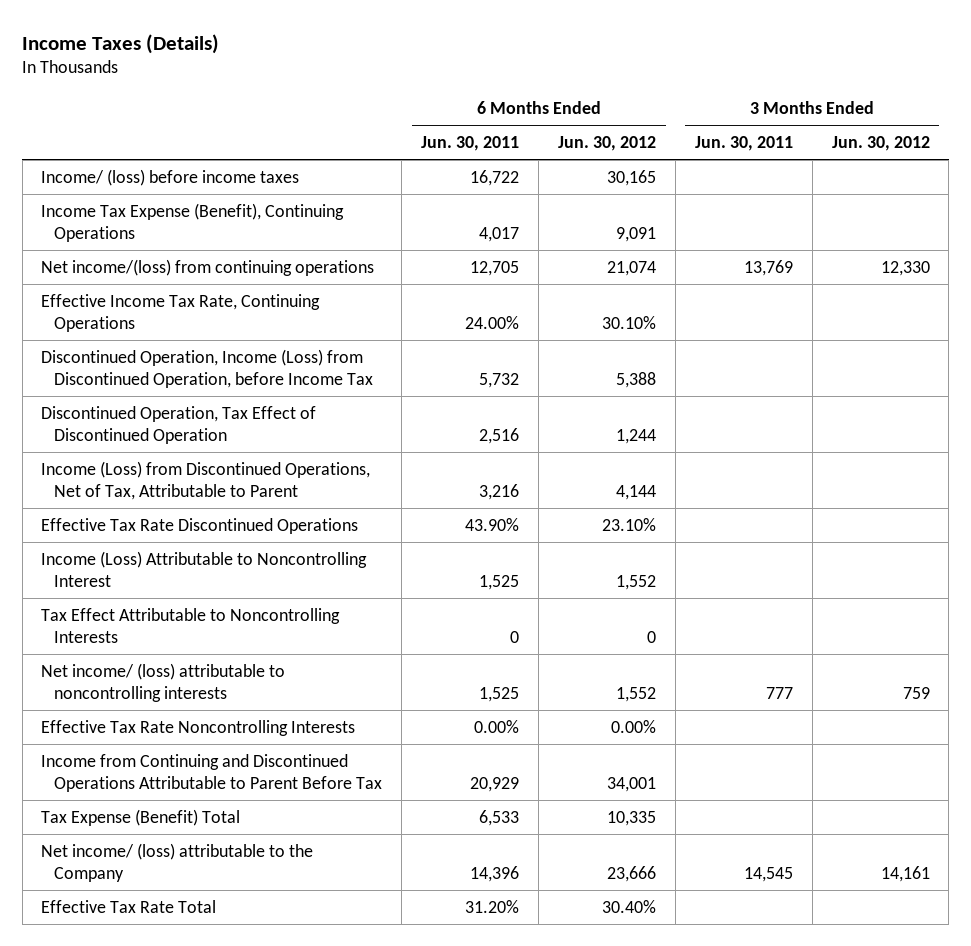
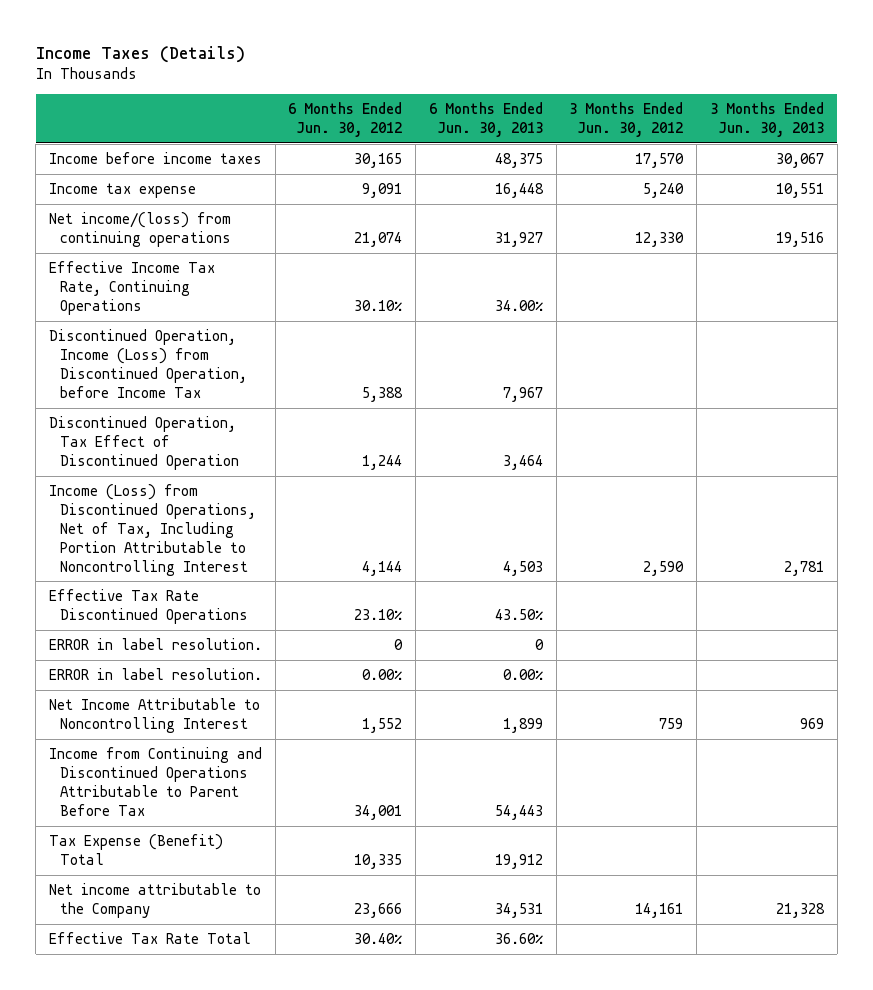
- | 6 Months Ended Jun. 30, 2011 | 6 Months Ended Jun. 30, 2012 | 3 Months Ended Jun. 30, 2011 | 3 Months Ended Jun. 30, 2012
+ | 6 Months Ended Jun. 30, 2012 | 6 Months Ended Jun. 30, 2013 | 3 Months Ended Jun. 30, 2012 | 3 Months Ended Jun. 30, 2013
- Income/ (loss) before income taxes | 16,722 | 30,165 | |
- Income Tax Expense (Benefit), Continuing Operations | 4,017 | 9,091 | |
+ Income before income taxes | 30,165 | 48,375 | 17,570 | 30,067
+ Income tax expense | 9,091 | 16,448 | 5,240 | 10,551
- Income (Loss) from Discontinued Operations, Net of Tax, Attributable to Parent | 3,216 | 4,144 | |
+ Income (Loss) from Discontinued Operations, Net of Tax, Including Portion Attributable to Noncontrolling Interest | 4,144 | 4,503 | 2,590 | 2,781
- Income (Loss) Attributable to Noncontrolling Interest | 1,525 | 1,552 | |
- Tax Effect Attributable to Noncontrolling Interests | 0 | 0 | |
- Net income/ (loss) attributable to noncontrolling interests | 1,525 | 1,552 | 777 | 759
- Effective Tax Rate Noncontrolling Interests | 0.00% | 0.00% | |
+ ERROR in label resolution. | 0 | 0 | |
+ ERROR in label resolution. | 0.00% | 0.00% | |
+ Net Income Attributable to Noncontrolling Interest | 1,552 | 1,899 | 759 | 969
- Net income/ (loss) attributable to the Company | 14,396 | 23,666 | 14,545 | 14,161
+ Net income attributable to the Company | 23,666 | 34,531 | 14,161 | 21,328

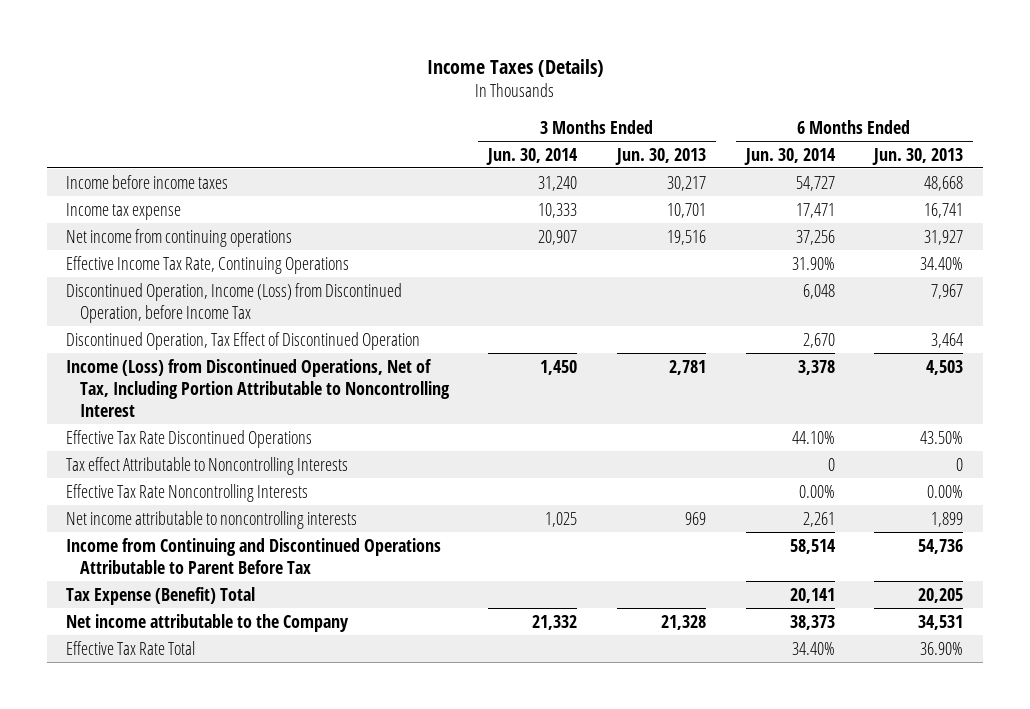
- | 6 Months Ended Jun. 30, 2012 | 6 Months Ended Jun. 30, 2013 | 3 Months Ended Jun. 30, 2012 | 3 Months Ended Jun. 30, 2013
+ | 3 Months Ended Jun. 30, 2014 | 3 Months Ended Jun. 30, 2013 | 6 Months Ended Jun. 30, 2014 | 6 Months Ended Jun. 30, 2013
- Income before income taxes | 30,165 | 48,375 | 17,570 | 30,067
- Income tax expense | 9,091 | 16,448 | 5,240 | 10,551
- Net income/(loss) from continuing operations | 21,074 | 31,927 | 12,330 | 19,516
- Effective Income Tax Rate, Continuing Operations | 30.10% | 34.00% | |
+ Income before income taxes | 31,240 | 30,217 | 54,727 | 48,668
+ Income tax expense | 10,333 | 10,701 | 17,471 | 16,741
+ Net income from continuing operations | 20,907 | 19,516 | 37,256 | 31,927
+ Effective Income Tax Rate, Continuing Operations | | | 31.90% | 34.40%
- ERROR in label resolution. | 0 | 0 | |
- ERROR in label resolution. | 0.00% | 0.00% | |
- Net Income Attributable to Noncontrolling Interest | 1,552 | 1,899 | 759 | 969
- Income from Continuing and Discontinued Operations Attributable to Parent Before Tax | 34,001 | 54,443 | |
- Tax Expense (Benefit) Total | 10,335 | 19,912 | |
+ Tax effect Attributable to Noncontrolling Interests | | | 0 | 0
+ Effective Tax Rate Noncontrolling Interests | | | 0.00% | 0.00%
+ Net income attributable to noncontrolling interests | 1,025 | 969 | 2,261 | 1,899
+ Income from Continuing and Discontinued Operations Attributable to Parent Before Tax | | | 58,514 | 54,736
+ Tax Expense (Benefit) Total | | | 20,141 | 20,205
- Effective Tax Rate Total | 30.40% | 36.60% | |
+ Effective Tax Rate Total | | | 34.40% | 36.90%

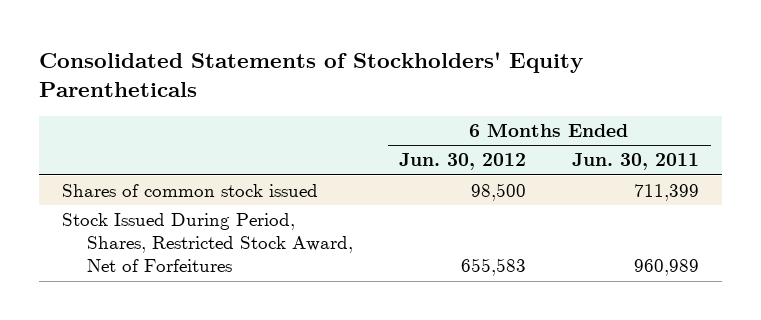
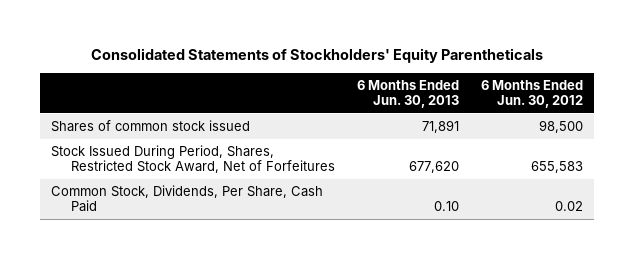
- | 6 Months Ended Jun. 30, 2012 | 6 Months Ended Jun. 30, 2011
+ | 6 Months Ended Jun. 30, 2013 | 6 Months Ended Jun. 30, 2012
+ Common Stock, Dividends, Per Share, Cash Paid | 0.10 | 0.02

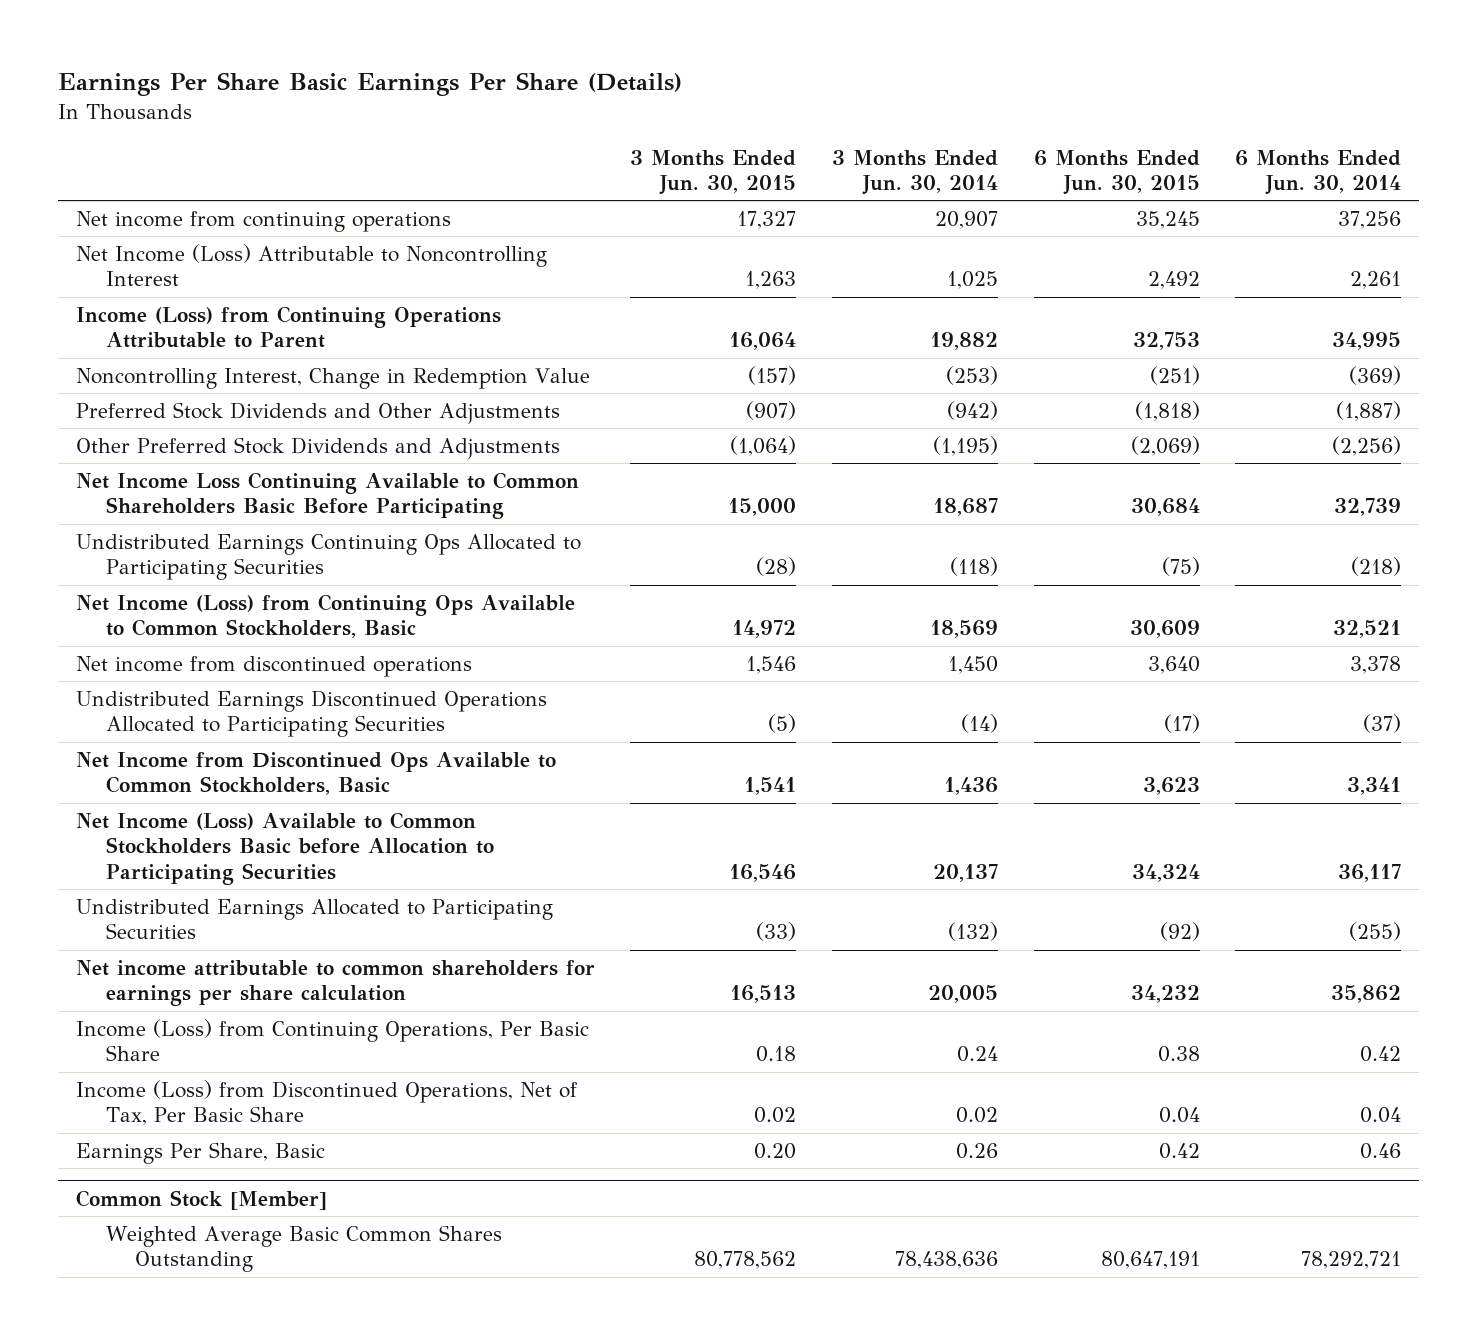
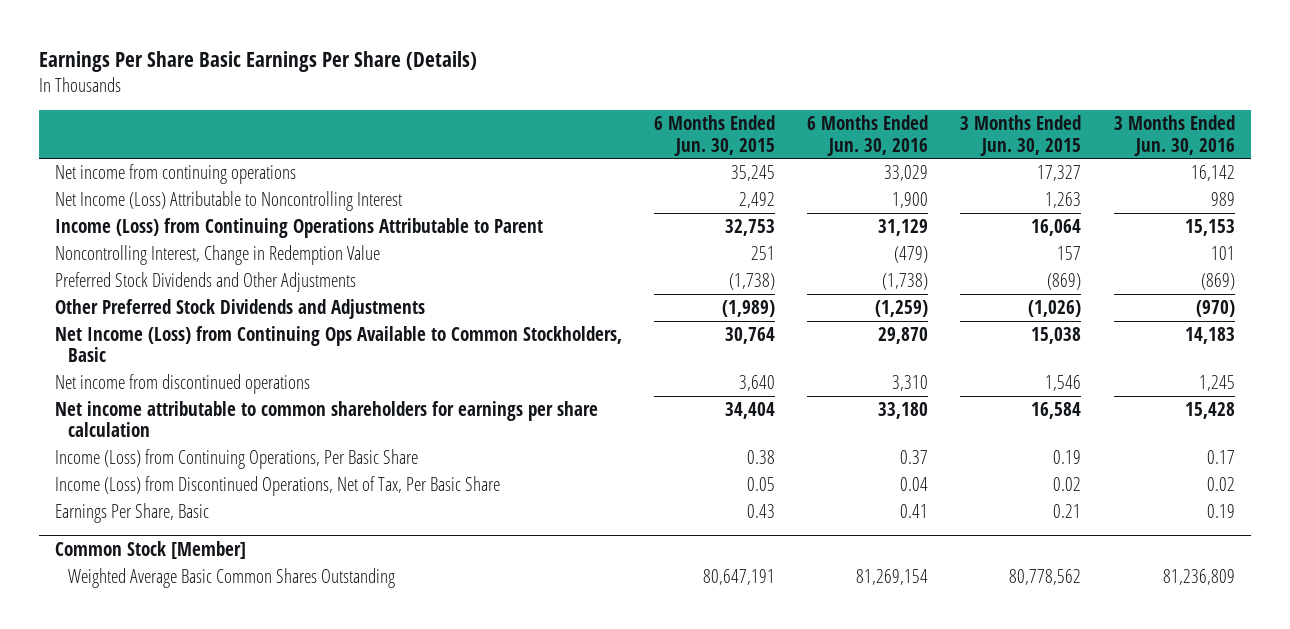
- | 3 Months Ended Jun. 30, 2015 | 3 Months Ended Jun. 30, 2014 | 6 Months Ended Jun. 30, 2015 | 6 Months Ended Jun. 30, 2014
+ | 6 Months Ended Jun. 30, 2015 | 6 Months Ended Jun. 30, 2016 | 3 Months Ended Jun. 30, 2015 | 3 Months Ended Jun. 30, 2016
- Noncontrolling Interest, Change in Redemption Value | (157) | (253) | (251) | (369)
- Preferred Stock Dividends and Other Adjustments | (907) | (942) | (1,818) | (1,887)
- Other Preferred Stock Dividends and Adjustments | (1,064) | (1,195) | (2,069) | (2,256)
- Net Income Loss Continuing Available to Common Shareholders Basic Before Participating | 15,000 | 18,687 | 30,684 | 32,739
- Undistributed Earnings Continuing Ops Allocated to Participating Securities | (28) | (118) | (75) | (218)
- Net Income (Loss) from Continuing Ops Available to Common Stockholders, Basic | 14,972 | 18,569 | 30,609 | 32,521
+ Noncontrolling Interest, Change in Redemption Value | 251 | (479) | 157 | 101
+ Preferred Stock Dividends and Other Adjustments | (1,738) | (1,738) | (869) | (869)
+ Other Preferred Stock Dividends and Adjustments | (1,989) | (1,259) | (1,026) | (970)
+ Net Income (Loss) from Continuing Ops Available to Common Stockholders, Basic | 30,764 | 29,870 | 15,038 | 14,183
- Undistributed Earnings Discontinued Operations Allocated to Participating Securities | (5) | (14) | (17) | (37)
- Net Income from Discontinued Ops Available to Common Stockholders, Basic | 1,541 | 1,436 | 3,623 | 3,341
- Net Income (Loss) Available to Common Stockholders Basic before Allocation to Participating Securities | 16,546 | 20,137 | 34,324 | 36,117
- Undistributed Earnings Allocated to Participating Securities | (33) | (132) | (92) | (255)
- Net income attributable to common shareholders for earnings per share calculation | 16,513 | 20,005 | 34,232 | 35,862
- Income (Loss) from Continuing Operations, Per Basic Share | 0.18 | 0.24 | 0.38 | 0.42
- Income (Loss) from Discontinued Operations, Net of Tax, Per Basic Share | 0.02 | 0.02 | 0.04 | 0.04
- Earnings Per Share, Basic | 0.20 | 0.26 | 0.42 | 0.46
+ Net income attributable to common shareholders for earnings per share calculation | 34,404 | 33,180 | 16,584 | 15,428
+ Income (Loss) from Continuing Operations, Per Basic Share | 0.38 | 0.37 | 0.19 | 0.17
+ Income (Loss) from Discontinued Operations, Net of Tax, Per Basic Share | 0.05 | 0.04 | 0.02 | 0.02
+ Earnings Per Share, Basic | 0.43 | 0.41 | 0.21 | 0.19

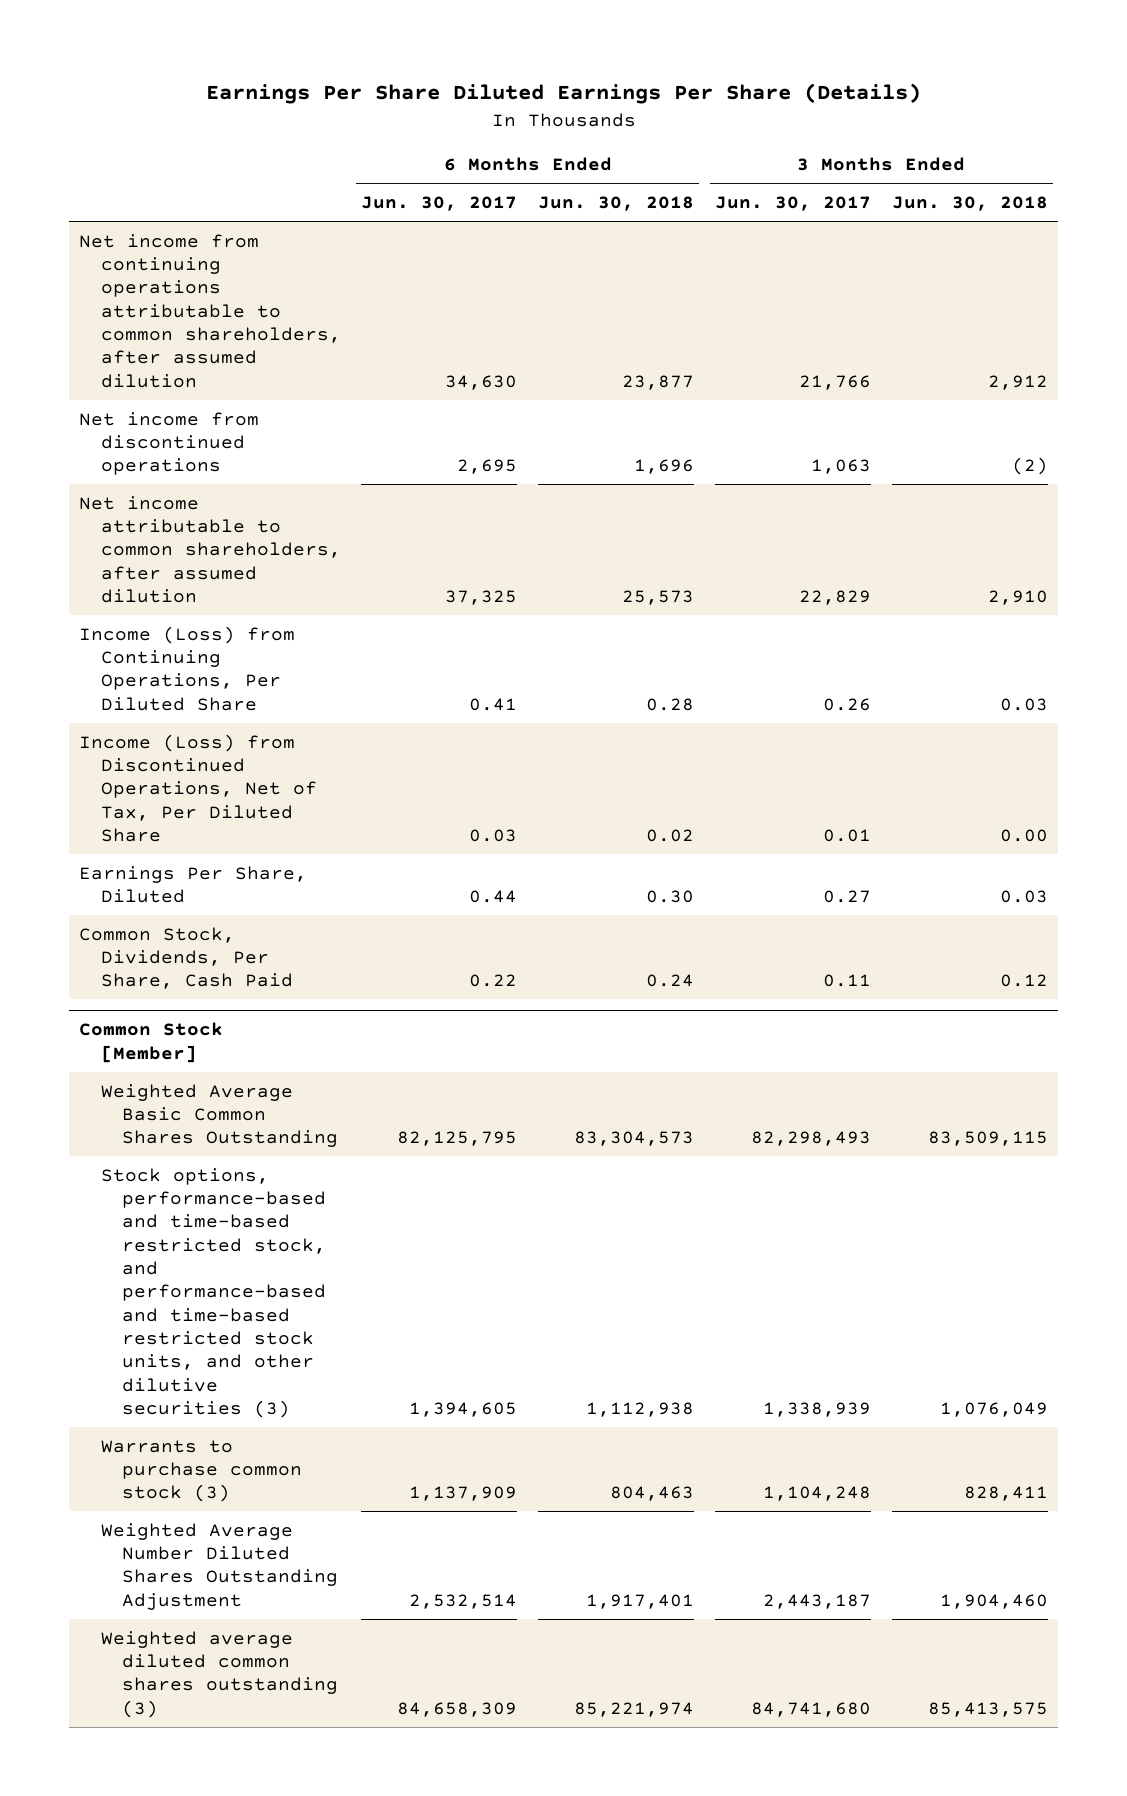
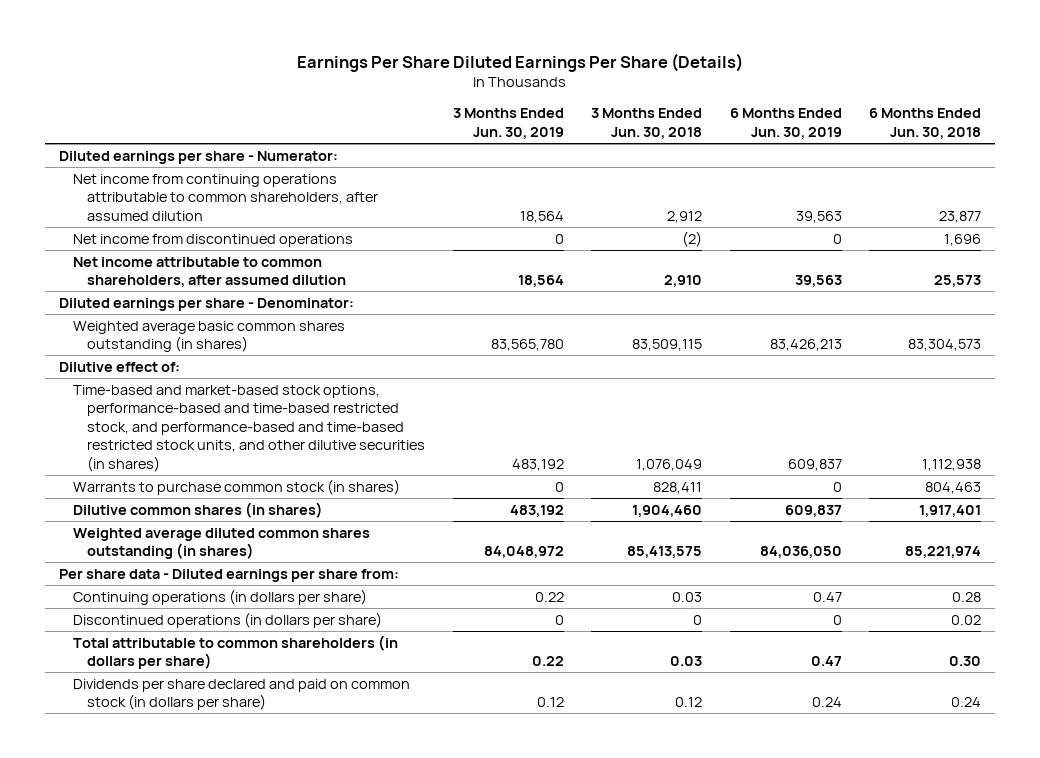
- | 6 Months Ended Jun. 30, 2017 | 6 Months Ended Jun. 30, 2018 | 3 Months Ended Jun. 30, 2017 | 3 Months Ended Jun. 30, 2018
+ | 3 Months Ended Jun. 30, 2019 | 3 Months Ended Jun. 30, 2018 | 6 Months Ended Jun. 30, 2019 | 6 Months Ended Jun. 30, 2018
+ Diluted earnings per share - Numerator:
- Income (Loss) from Continuing Operations, Per Diluted Share | 0.41 | 0.28 | 0.26 | 0.03
- Income (Loss) from Discontinued Operations, Net of Tax, Per Diluted Share | 0.03 | 0.02 | 0.01 | 0.00
- Earnings Per Share, Diluted | 0.44 | 0.30 | 0.27 | 0.03
- Common Stock, Dividends, Per Share, Cash Paid | 0.22 | 0.24 | 0.11 | 0.12
- Common Stock [Member]
- Weighted Average Basic Common Shares Outstanding | 82,125,795 | 83,304,573 | 82,298,493 | 83,509,115
- Stock options, performance-based and time-based restricted stock, and performance-based and time-based restricted stock units, and other dilutive securities (3) | 1,394,605 | 1,112,938 | 1,338,939 | 1,076,049
- Warrants to purchase common stock (3) | 1,137,909 | 804,463 | 1,104,248 | 828,411
- Weighted Average Number Diluted Shares Outstanding Adjustment | 2,532,514 | 1,917,401 | 2,443,187 | 1,904,460
- Weighted average diluted common shares outstanding (3) | 84,658,309 | 85,221,974 | 84,741,680 | 85,413,575
+ Diluted earnings per share - Denominator:
+ Weighted average basic common shares outstanding (in shares) | 83,565,780 | 83,509,115 | 83,426,213 | 83,304,573
+ Dilutive effect of:
+ Time-based and market-based stock options, performance-based and time-based restricted stock, and performance-based and time-based restricted stock units, and other dilutive securities (in shares) | 483,192 | 1,076,049 | 609,837 | 1,112,938
+ Warrants to purchase common stock (in shares) | 0 | 828,411 | 0 | 804,463
+ Dilutive common shares (in shares) | 483,192 | 1,904,460 | 609,837 | 1,917,401
+ Weighted average diluted common shares outstanding (in shares) | 84,048,972 | 85,413,575 | 84,036,050 | 85,221,974
+ Per share data - Diluted earnings per share from:
+ Continuing operations (in dollars per share) | 0.22 | 0.03 | 0.47 | 0.28
+ Discontinued operations (in dollars per share) | 0 | 0 | 0 | 0.02
+ Total attributable to common shareholders (in dollars per share) | 0.22 | 0.03 | 0.47 | 0.30
+ Dividends per share declared and paid on common stock (in dollars per share) | 0.12 | 0.12 | 0.24 | 0.24

